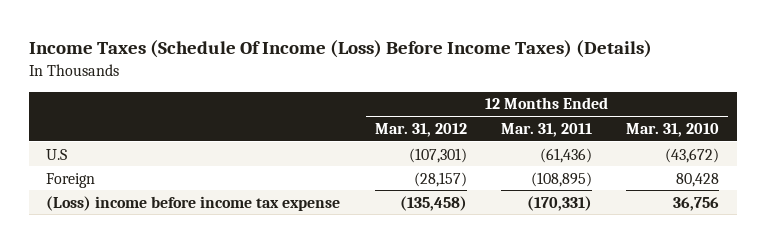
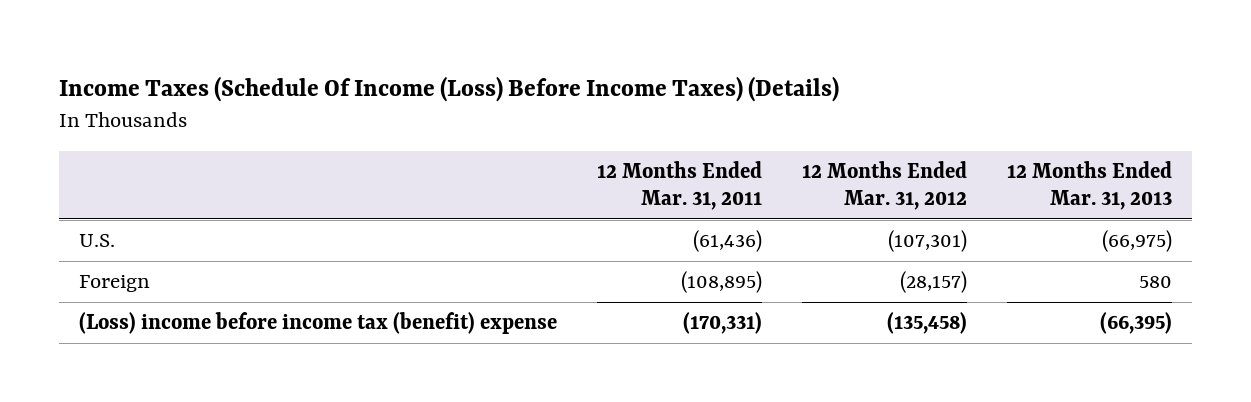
- | 12 Months Ended Mar. 31, 2012 | 12 Months Ended Mar. 31, 2011 | 12 Months Ended Mar. 31, 2010
+ | 12 Months Ended Mar. 31, 2011 | 12 Months Ended Mar. 31, 2012 | 12 Months Ended Mar. 31, 2013
- U.S | (107,301) | (61,436) | (43,672)
+ U.S. | (61,436) | (107,301) | (66,975)
- (Loss) income before income tax expense | (135,458) | (170,331) | 36,756
+ (Loss) income before income tax (benefit) expense | (170,331) | (135,458) | (66,395)

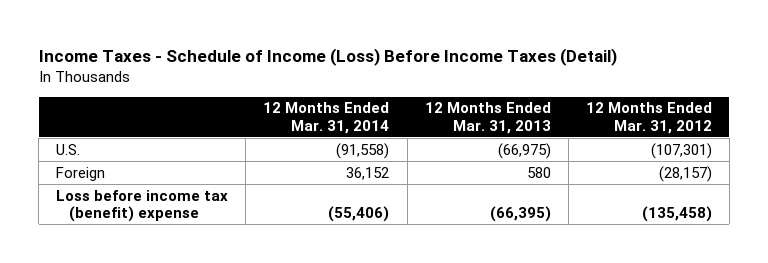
- Income Taxes (Schedule Of Income (Loss) Before Income Taxes) (Details)
+ Income Taxes - Schedule of Income (Loss) Before Income Taxes (Detail)
- | 12 Months Ended Mar. 31, 2011 | 12 Months Ended Mar. 31, 2012 | 12 Months Ended Mar. 31, 2013
+ | 12 Months Ended Mar. 31, 2014 | 12 Months Ended Mar. 31, 2013 | 12 Months Ended Mar. 31, 2012
- (Loss) income before income tax (benefit) expense | (170,331) | (135,458) | (66,395)
+ Loss before income tax (benefit) expense | (55,406) | (66,395) | (135,458)

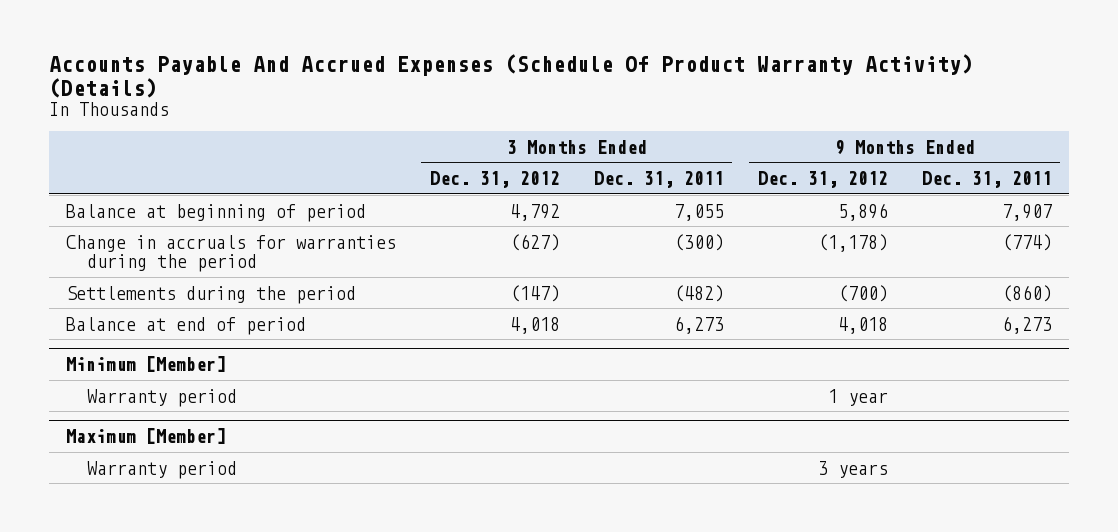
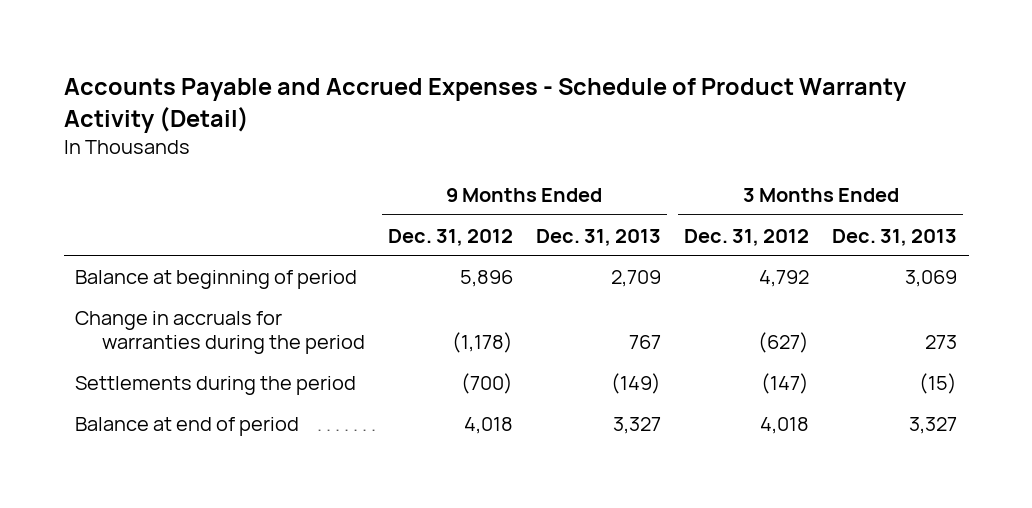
- Accounts Payable And Accrued Expenses (Schedule Of Product Warranty Activity) (Details)
+ Accounts Payable and Accrued Expenses - Schedule of Product Warranty Activity (Detail)
- | 3 Months Ended Dec. 31, 2012 | 3 Months Ended Dec. 31, 2011 | 9 Months Ended Dec. 31, 2012 | 9 Months Ended Dec. 31, 2011
+ | 9 Months Ended Dec. 31, 2012 | 9 Months Ended Dec. 31, 2013 | 3 Months Ended Dec. 31, 2012 | 3 Months Ended Dec. 31, 2013
- Minimum [Member]
- Warranty period | | | 1 year |
- Maximum [Member]
- Warranty period | | | 3 years |

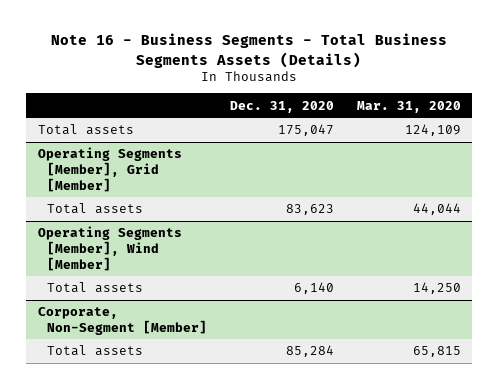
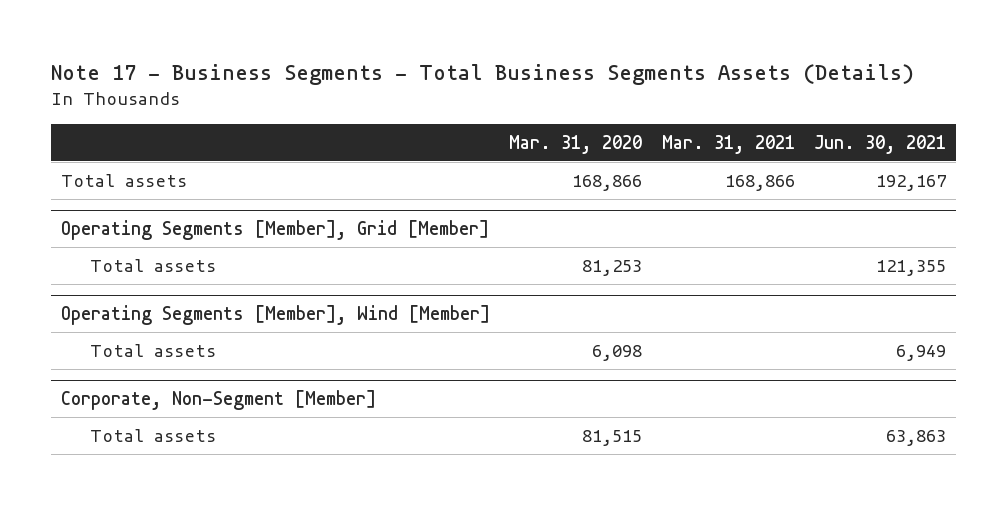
- Note 16 - Business Segments - Total Business Segments Assets (Details)
+ Note 17 - Business Segments - Total Business Segments Assets (Details)
- | Dec. 31, 2020 | Mar. 31, 2020
+ | Mar. 31, 2020 | Mar. 31, 2021 | Jun. 30, 2021
- Total assets | 175,047 | 124,109
+ Total assets | 168,866 | 168,866 | 192,167
@ Operating Segments [Member], Grid [Member]
- Total assets | 83,623 | 44,044
+ Total assets | 81,253 | | 121,355
@ Operating Segments [Member], Wind [Member]
- Total assets | 6,140 | 14,250
+ Total assets | 6,098 | | 6,949
@ Corporate, Non-Segment [Member]
- Total assets | 85,284 | 65,815
+ Total assets | 81,515 | | 63,863

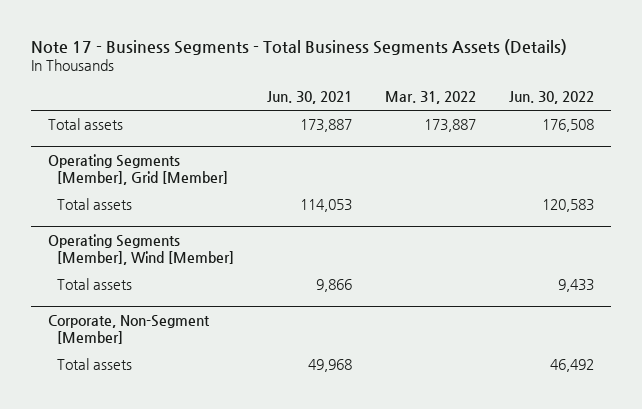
- | Mar. 31, 2020 | Mar. 31, 2021 | Jun. 30, 2021
+ | Jun. 30, 2021 | Mar. 31, 2022 | Jun. 30, 2022
- Total assets | 168,866 | 168,866 | 192,167
+ Total assets | 173,887 | 173,887 | 176,508
@ Operating Segments [Member], Grid [Member]
- Total assets | 81,253 | | 121,355
+ Total assets | 114,053 | | 120,583
@ Operating Segments [Member], Wind [Member]
- Total assets | 6,098 | | 6,949
+ Total assets | 9,866 | | 9,433
@ Corporate, Non-Segment [Member]
- Total assets | 81,515 | | 63,863
+ Total assets | 49,968 | | 46,492

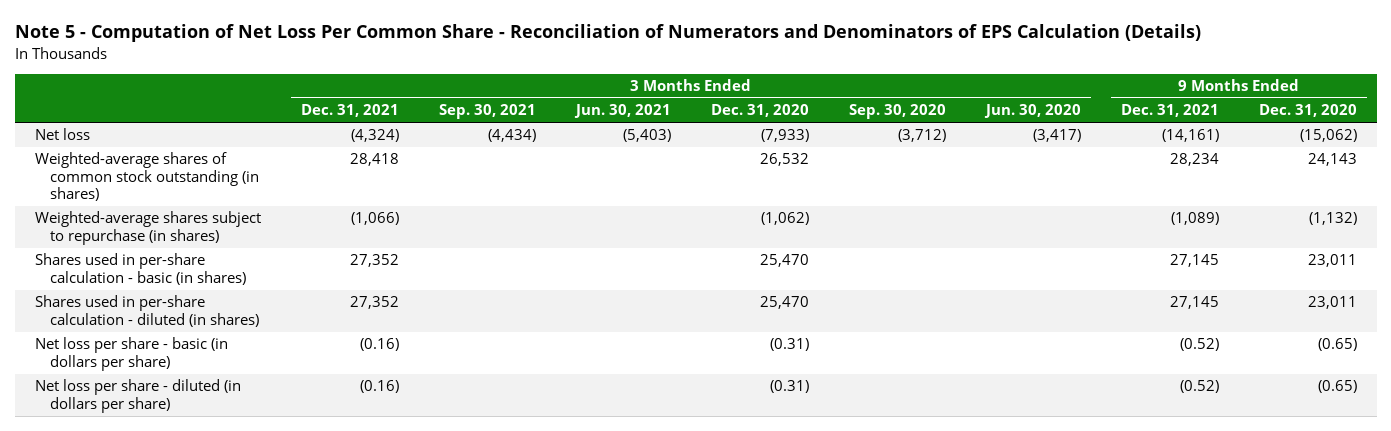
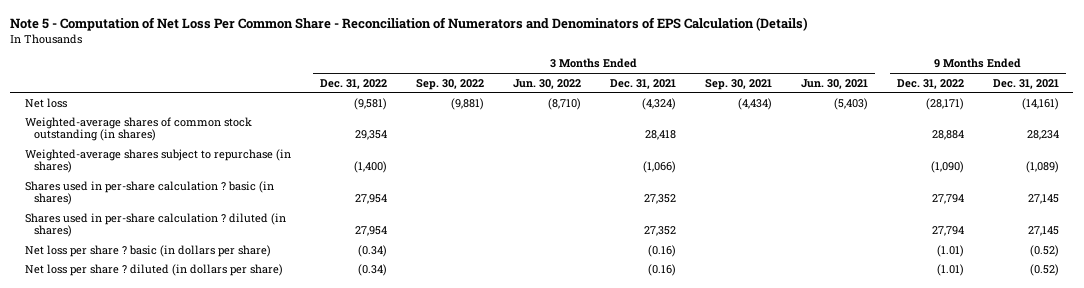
- | 3 Months Ended Dec. 31, 2021 | 3 Months Ended Sep. 30, 2021 | 3 Months Ended Jun. 30, 2021 | 3 Months Ended Dec. 31, 2020 | 3 Months Ended Sep. 30, 2020 | 3 Months Ended Jun. 30, 2020 | 9 Months Ended Dec. 31, 2021 | 9 Months Ended Dec. 31, 2020
+ | 3 Months Ended Dec. 31, 2022 | 3 Months Ended Sep. 30, 2022 | 3 Months Ended Jun. 30, 2022 | 3 Months Ended Dec. 31, 2021 | 3 Months Ended Sep. 30, 2021 | 3 Months Ended Jun. 30, 2021 | 9 Months Ended Dec. 31, 2022 | 9 Months Ended Dec. 31, 2021
- Shares used in per-share calculation - basic (in shares) | 27,352 | | | 25,470 | | | 27,145 | 23,011
- Shares used in per-share calculation - diluted (in shares) | 27,352 | | | 25,470 | | | 27,145 | 23,011
- Net loss per share - basic (in dollars per share) | (0.16) | | | (0.31) | | | (0.52) | (0.65)
- Net loss per share - diluted (in dollars per share) | (0.16) | | | (0.31) | | | (0.52) | (0.65)
+ Shares used in per-share calculation ? basic (in shares) | 27,954 | | | 27,352 | | | 27,794 | 27,145
+ Shares used in per-share calculation ? diluted (in shares) | 27,954 | | | 27,352 | | | 27,794 | 27,145
+ Net loss per share ? basic (in dollars per share) | (0.34) | | | (0.16) | | | (1.01) | (0.52)
+ Net loss per share ? diluted (in dollars per share) | (0.34) | | | (0.16) | | | (1.01) | (0.52)

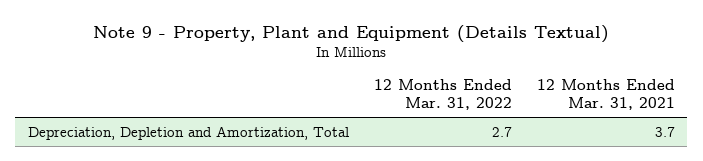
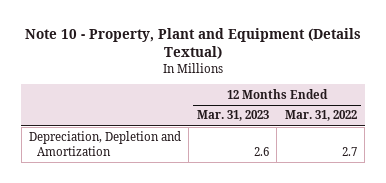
- Note 9 - Property, Plant and Equipment (Details Textual)
+ Note 10 - Property, Plant and Equipment (Details Textual)
- | 12 Months Ended Mar. 31, 2022 | 12 Months Ended Mar. 31, 2021
+ | 12 Months Ended Mar. 31, 2023 | 12 Months Ended Mar. 31, 2022
- Depreciation, Depletion and Amortization, Total | 2.7 | 3.7
+ Depreciation, Depletion and Amortization | 2.6 | 2.7

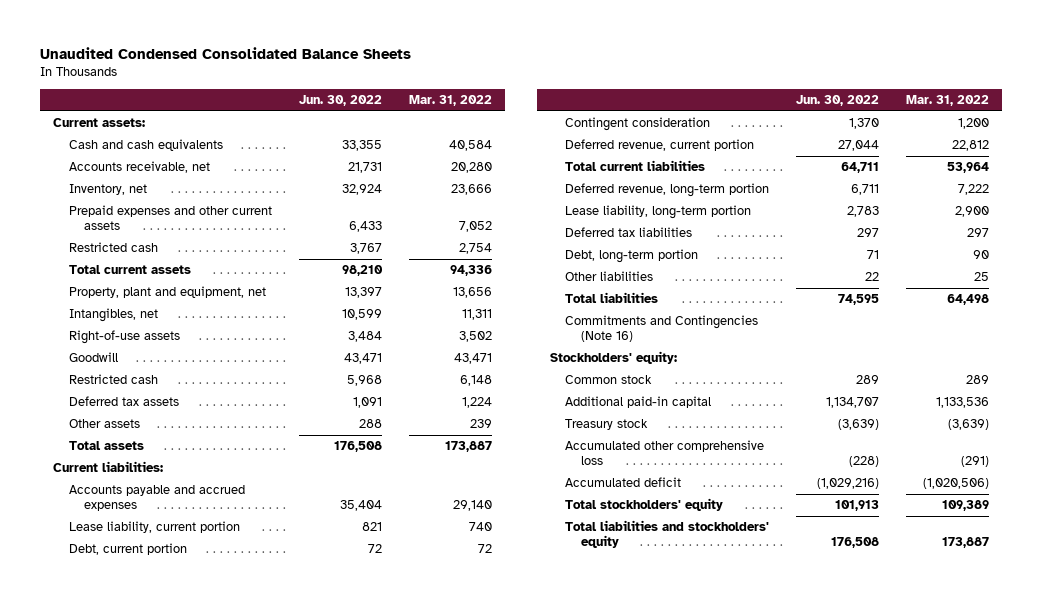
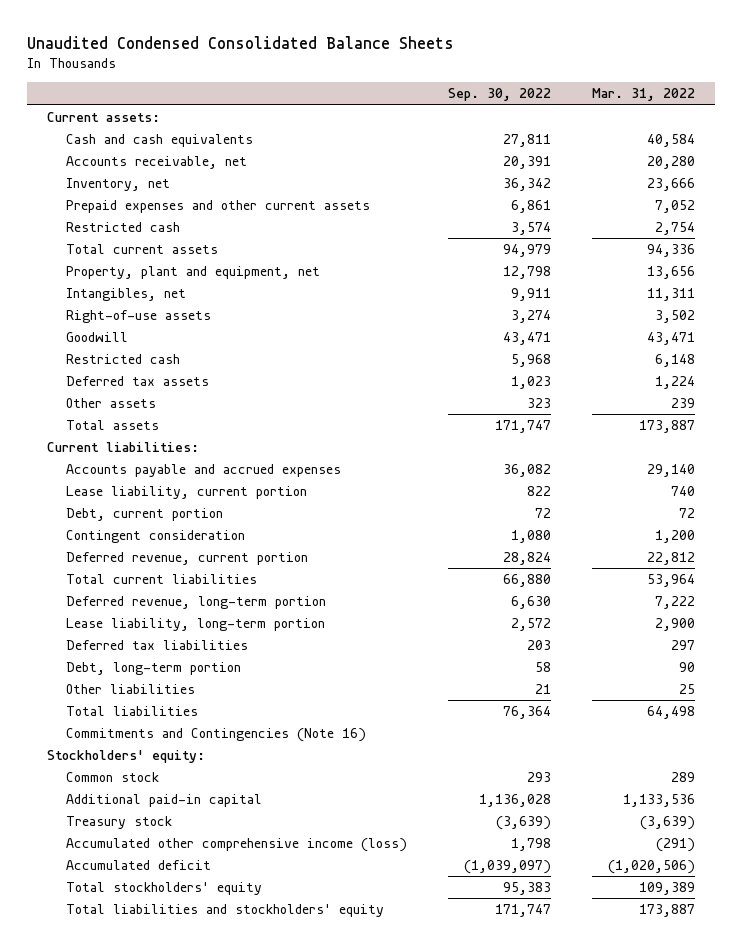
- | Jun. 30, 2022 | Mar. 31, 2022
+ | Sep. 30, 2022 | Mar. 31, 2022
- Accumulated other comprehensive loss | (228) | (291)
+ Accumulated other comprehensive income (loss) | 1,798 | (291)

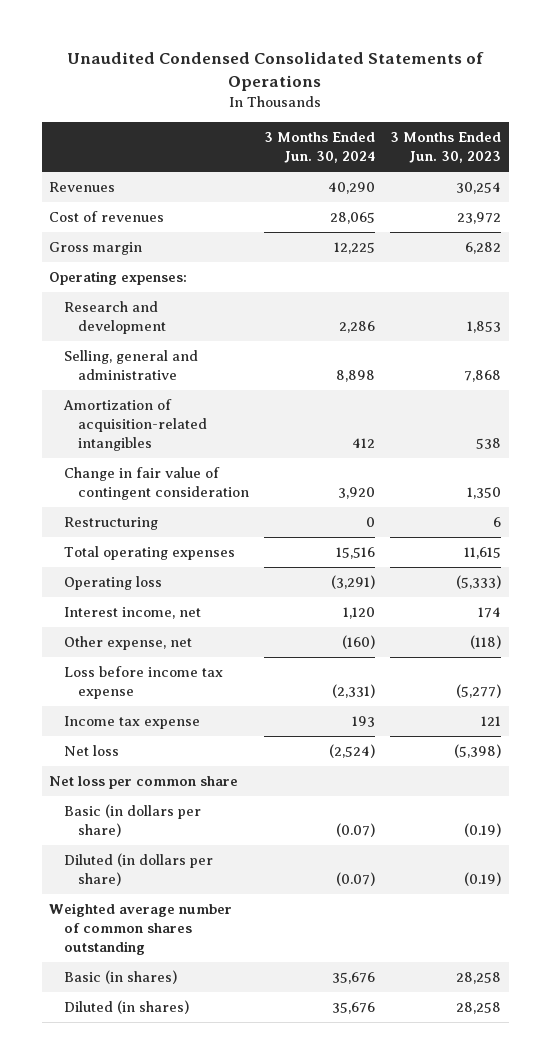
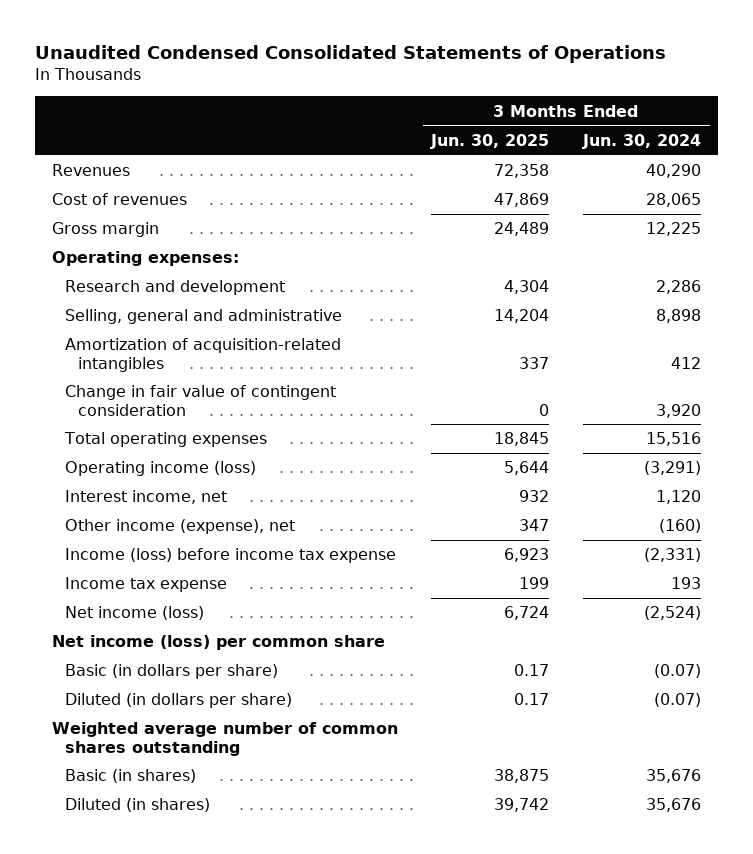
- | 3 Months Ended Jun. 30, 2024 | 3 Months Ended Jun. 30, 2023
+ | 3 Months Ended Jun. 30, 2025 | 3 Months Ended Jun. 30, 2024
- Restructuring | 0 | 6
- Operating loss | (3,291) | (5,333)
+ Operating income (loss) | 5,644 | (3,291)
- Other expense, net | (160) | (118)
- Loss before income tax expense | (2,331) | (5,277)
+ Other income (expense), net | 347 | (160)
+ Income (loss) before income tax expense | 6,923 | (2,331)
- Net loss | (2,524) | (5,398)
- Net loss per common share
+ Net income (loss) | 6,724 | (2,524)
+ Net income (loss) per common share

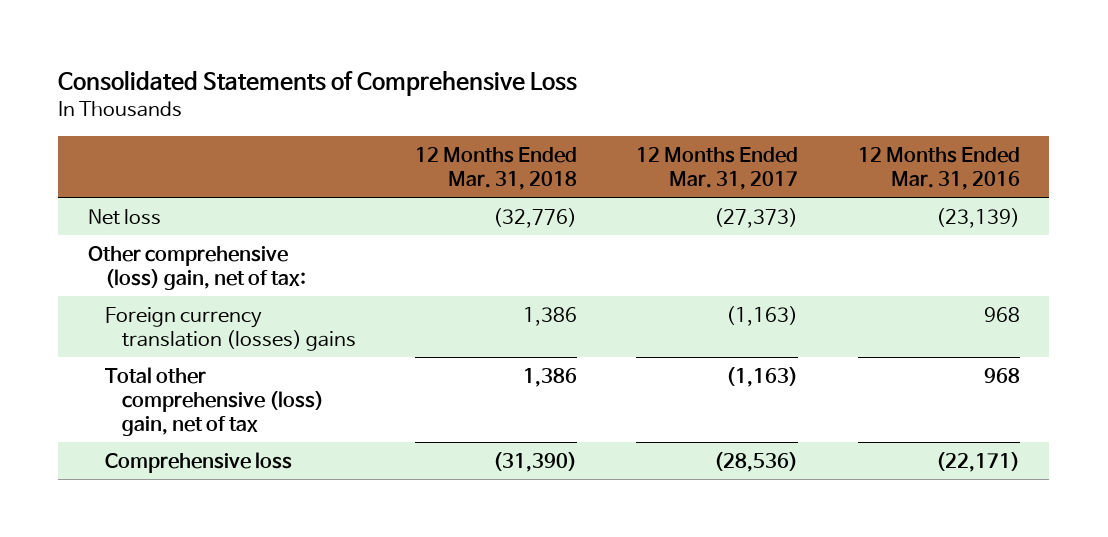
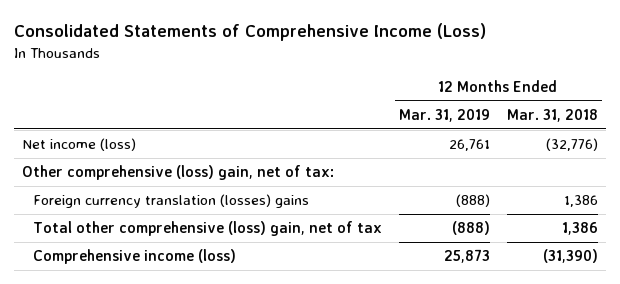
- Consolidated Statements of Comprehensive Loss
+ Consolidated Statements of Comprehensive Income (Loss)
- | 12 Months Ended Mar. 31, 2018 | 12 Months Ended Mar. 31, 2017 | 12 Months Ended Mar. 31, 2016
+ | 12 Months Ended Mar. 31, 2019 | 12 Months Ended Mar. 31, 2018
- Net loss | (32,776) | (27,373) | (23,139)
+ Net income (loss) | 26,761 | (32,776)
- Comprehensive loss | (31,390) | (28,536) | (22,171)
+ Comprehensive income (loss) | 25,873 | (31,390)

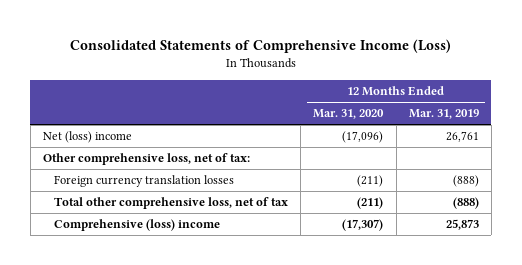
- | 12 Months Ended Mar. 31, 2019 | 12 Months Ended Mar. 31, 2018
+ | 12 Months Ended Mar. 31, 2020 | 12 Months Ended Mar. 31, 2019
- Net income (loss) | 26,761 | (32,776)
- Other comprehensive (loss) gain, net of tax:
- Foreign currency translation (losses) gains | (888) | 1,386
- Total other comprehensive (loss) gain, net of tax | (888) | 1,386
- Comprehensive income (loss) | 25,873 | (31,390)
+ Net (loss) income | (17,096) | 26,761
+ Other comprehensive loss, net of tax:
+ Foreign currency translation losses | (211) | (888)
+ Total other comprehensive loss, net of tax | (211) | (888)
+ Comprehensive (loss) income | (17,307) | 25,873

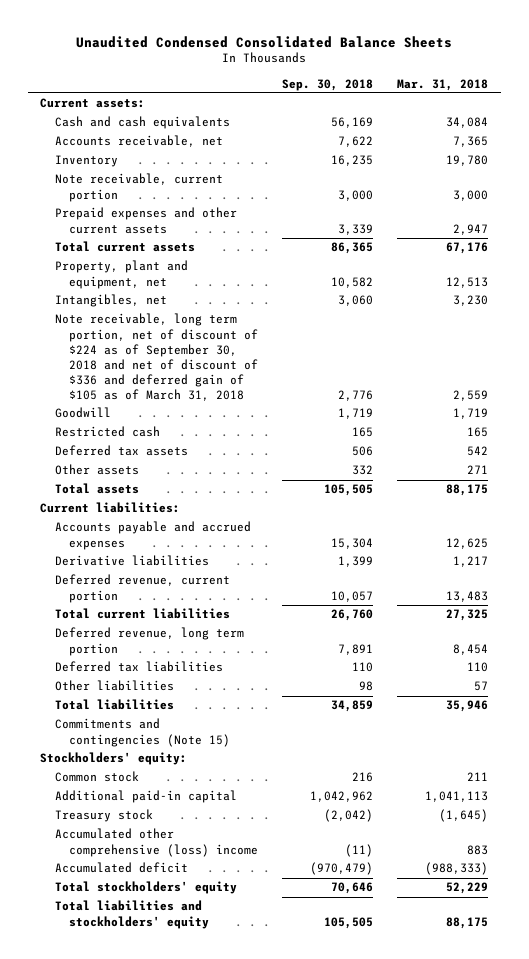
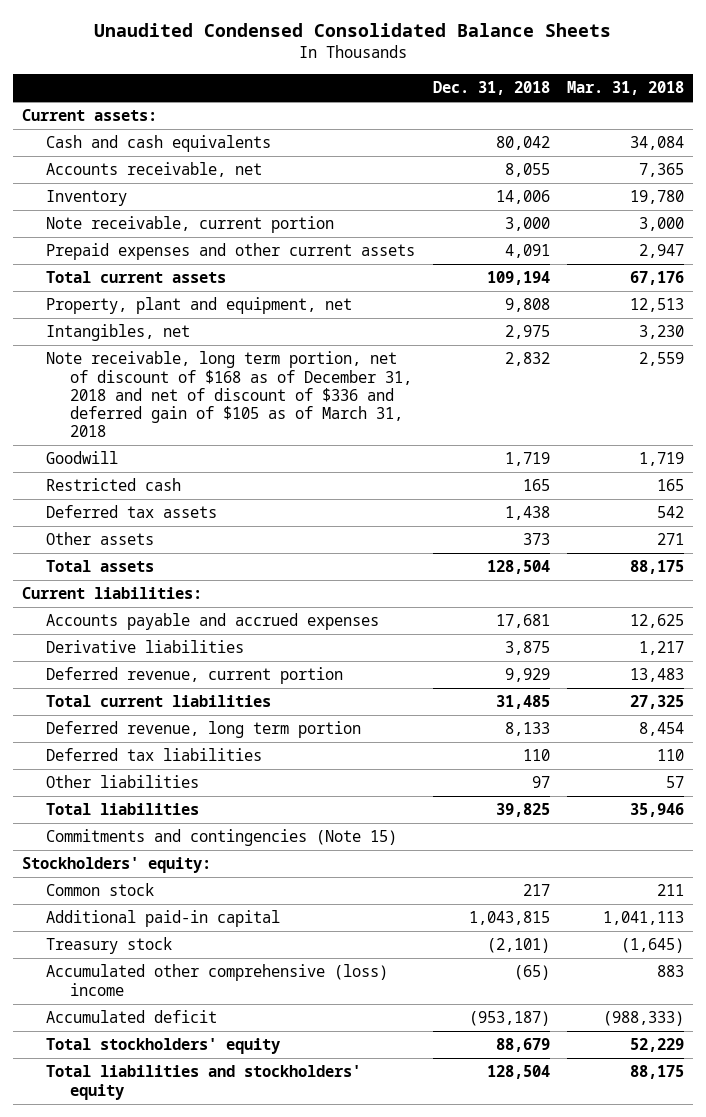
- | Sep. 30, 2018 | Mar. 31, 2018
+ | Dec. 31, 2018 | Mar. 31, 2018
- Note receivable, long term portion, net of discount of $224 as of September 30, 2018 and net of discount of $336 and deferred gain of $105 as of March 31, 2018 | 2,776 | 2,559
+ Note receivable, long term portion, net of discount of $168 as of December 31, 2018 and net of discount of $336 and deferred gain of $105 as of March 31, 2018 | 2,832 | 2,559

